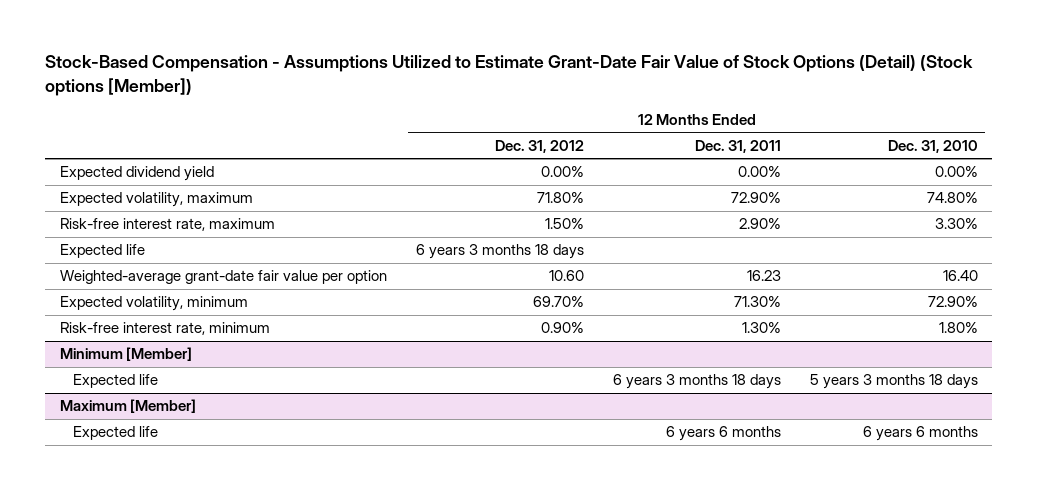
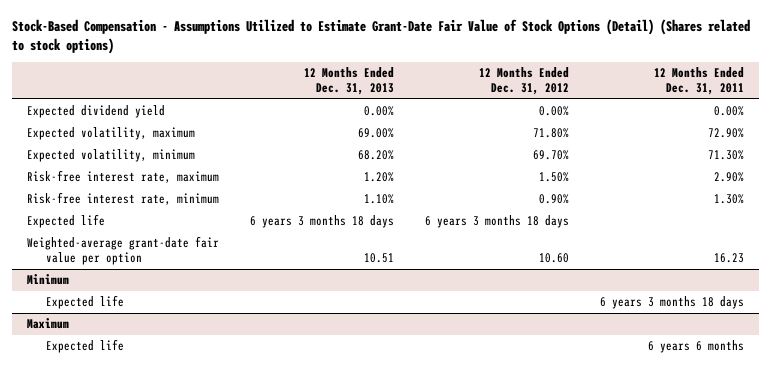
- Stock-Based Compensation - Assumptions Utilized to Estimate Grant-Date Fair Value of Stock Options (Detail) (Stock options [Member])
+ Stock-Based Compensation - Assumptions Utilized to Estimate Grant-Date Fair Value of Stock Options (Detail) (Shares related to stock options)
- | 12 Months Ended Dec. 31, 2012 | 12 Months Ended Dec. 31, 2011 | 12 Months Ended Dec. 31, 2010
+ | 12 Months Ended Dec. 31, 2013 | 12 Months Ended Dec. 31, 2012 | 12 Months Ended Dec. 31, 2011
moved up: Expected volatility, minimum | 68.20% | 69.70% | 71.30%
moved up: Risk-free interest rate, minimum | 1.10% | 0.90% | 1.30%
- Minimum [Member]
+ Minimum
- Maximum [Member]
+ Maximum

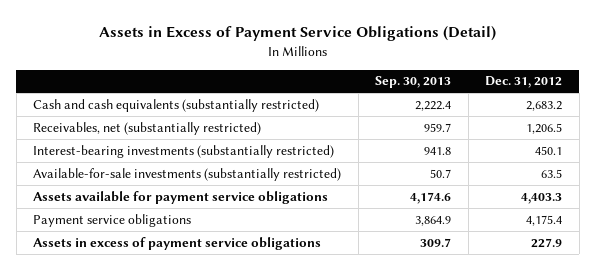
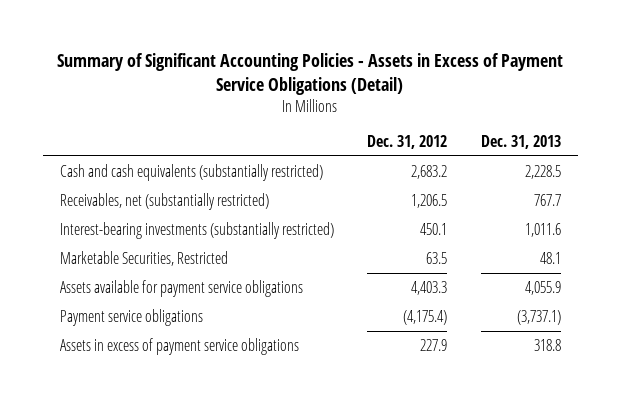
- Assets in Excess of Payment Service Obligations (Detail)
+ Summary of Significant Accounting Policies - Assets in Excess of Payment Service Obligations (Detail)
- | Sep. 30, 2013 | Dec. 31, 2012
+ | Dec. 31, 2012 | Dec. 31, 2013
- Available-for-sale investments (substantially restricted) | 50.7 | 63.5
+ Marketable Securities, Restricted | 63.5 | 48.1
- Payment service obligations | 3,864.9 | 4,175.4
+ Payment service obligations | (4,175.4) | (3,737.1)

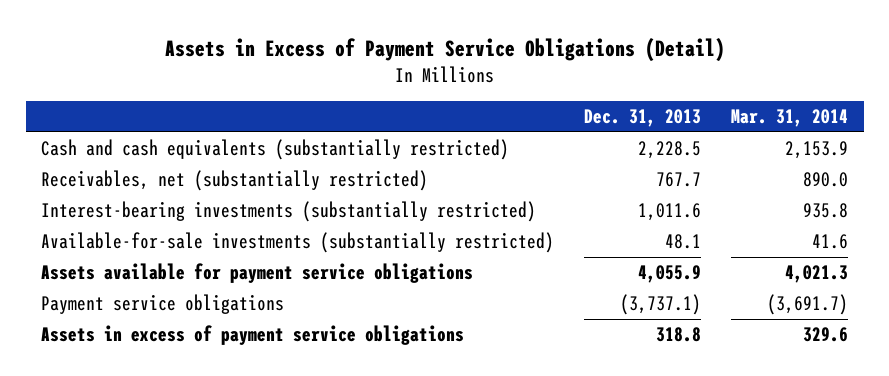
- Summary of Significant Accounting Policies - Assets in Excess of Payment Service Obligations (Detail)
+ Assets in Excess of Payment Service Obligations (Detail)
- | Dec. 31, 2012 | Dec. 31, 2013
+ | Dec. 31, 2013 | Mar. 31, 2014
- Marketable Securities, Restricted | 63.5 | 48.1
+ Available-for-sale investments (substantially restricted) | 48.1 | 41.6

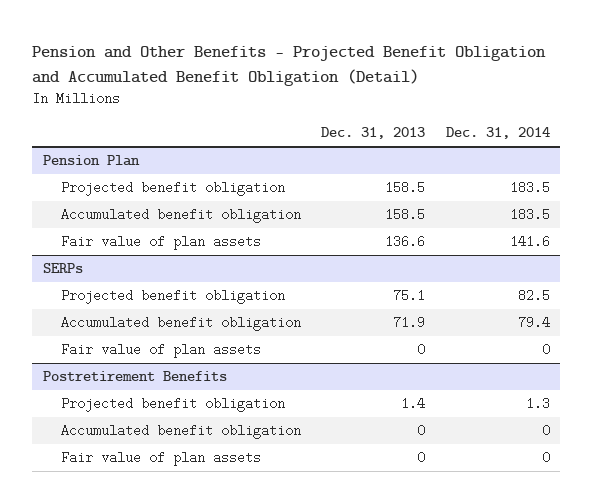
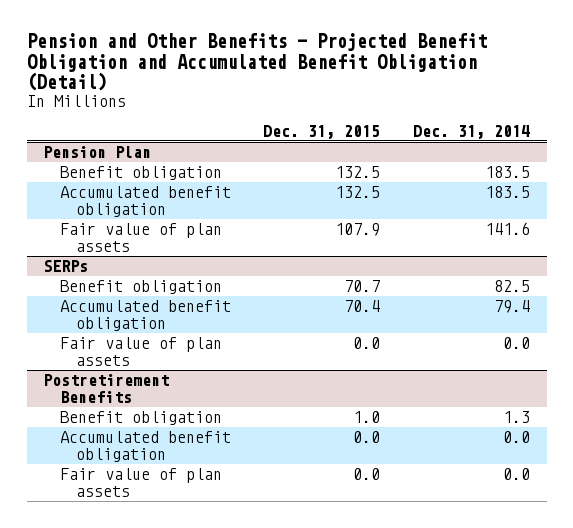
- | Dec. 31, 2013 | Dec. 31, 2014
+ | Dec. 31, 2015 | Dec. 31, 2014
@ Pension Plan
- Projected benefit obligation | 158.5 | 183.5
+ Benefit obligation | 132.5 | 183.5
@ SERPs
- Projected benefit obligation | 75.1 | 82.5
+ Benefit obligation | 70.7 | 82.5
- Fair value of plan assets | 0 | 0
+ Fair value of plan assets | 0.0 | 0.0
@ Postretirement Benefits
- Projected benefit obligation | 1.4 | 1.3
- Accumulated benefit obligation | 0 | 0
- Fair value of plan assets | 0 | 0
+ Benefit obligation | 1.0 | 1.3
+ Accumulated benefit obligation | 0.0 | 0.0
+ Fair value of plan assets | 0.0 | 0.0

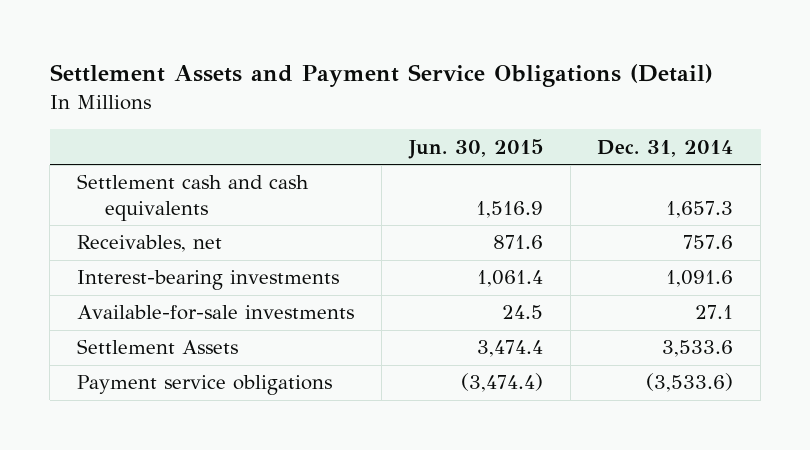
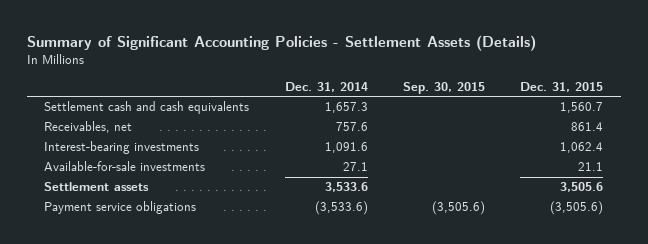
- Settlement Assets and Payment Service Obligations (Detail)
+ Summary of Significant Accounting Policies - Settlement Assets (Details)
- | Jun. 30, 2015 | Dec. 31, 2014
+ | Dec. 31, 2014 | Sep. 30, 2015 | Dec. 31, 2015
- Settlement Assets | 3,474.4 | 3,533.6
+ Settlement assets | 3,533.6 | | 3,505.6

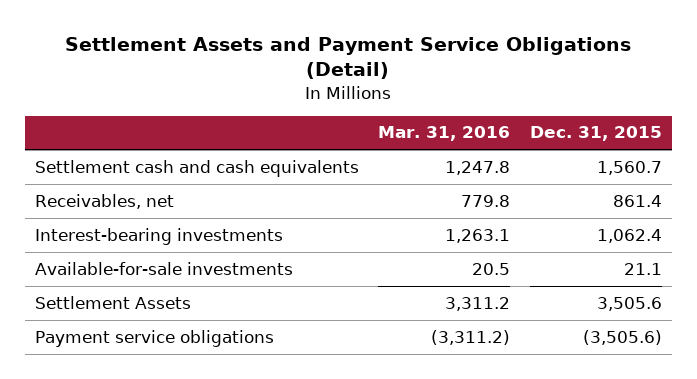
- Summary of Significant Accounting Policies - Settlement Assets (Details)
+ Settlement Assets and Payment Service Obligations (Detail)
- | Dec. 31, 2014 | Sep. 30, 2015 | Dec. 31, 2015
+ | Mar. 31, 2016 | Dec. 31, 2015
- Settlement assets | 3,533.6 | | 3,505.6
+ Settlement Assets | 3,311.2 | 3,505.6

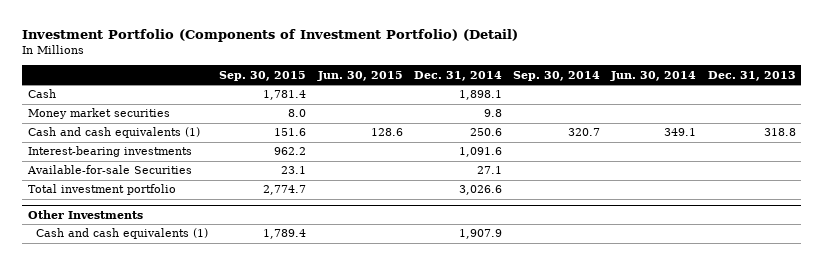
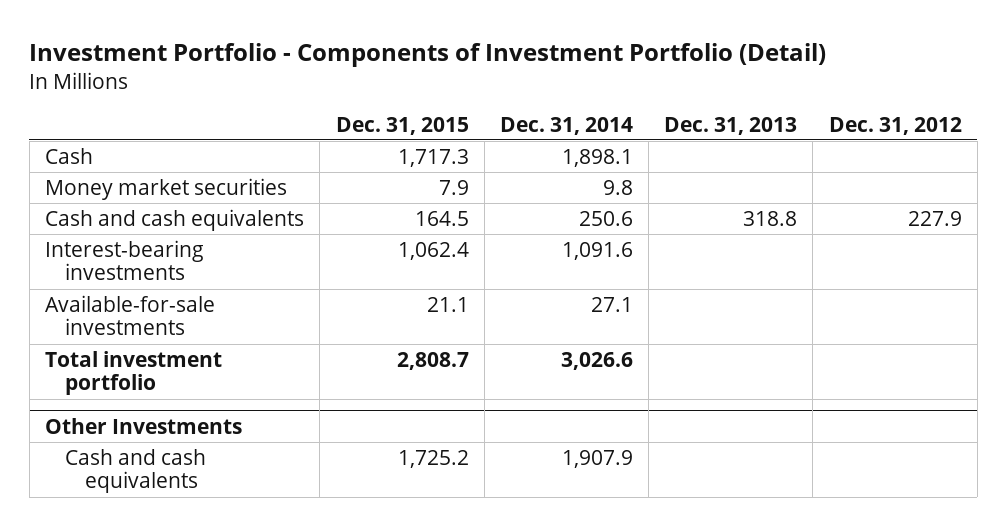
- Investment Portfolio (Components of Investment Portfolio) (Detail)
+ Investment Portfolio - Components of Investment Portfolio (Detail)
- | Sep. 30, 2015 | Jun. 30, 2015 | Dec. 31, 2014 | Sep. 30, 2014 | Jun. 30, 2014 | Dec. 31, 2013
+ | Dec. 31, 2015 | Dec. 31, 2014 | Dec. 31, 2013 | Dec. 31, 2012
- Cash and cash equivalents (1) | 151.6 | 128.6 | 250.6 | 320.7 | 349.1 | 318.8
+ Cash and cash equivalents | 164.5 | 250.6 | 318.8 | 227.9
- Available-for-sale Securities | 23.1 | | 27.1 | | |
+ Available-for-sale investments | 21.1 | 27.1 | |
@ Other Investments
- Cash and cash equivalents (1) | 1,789.4 | | 1,907.9 | | |
+ Cash and cash equivalents | 1,725.2 | 1,907.9 | |

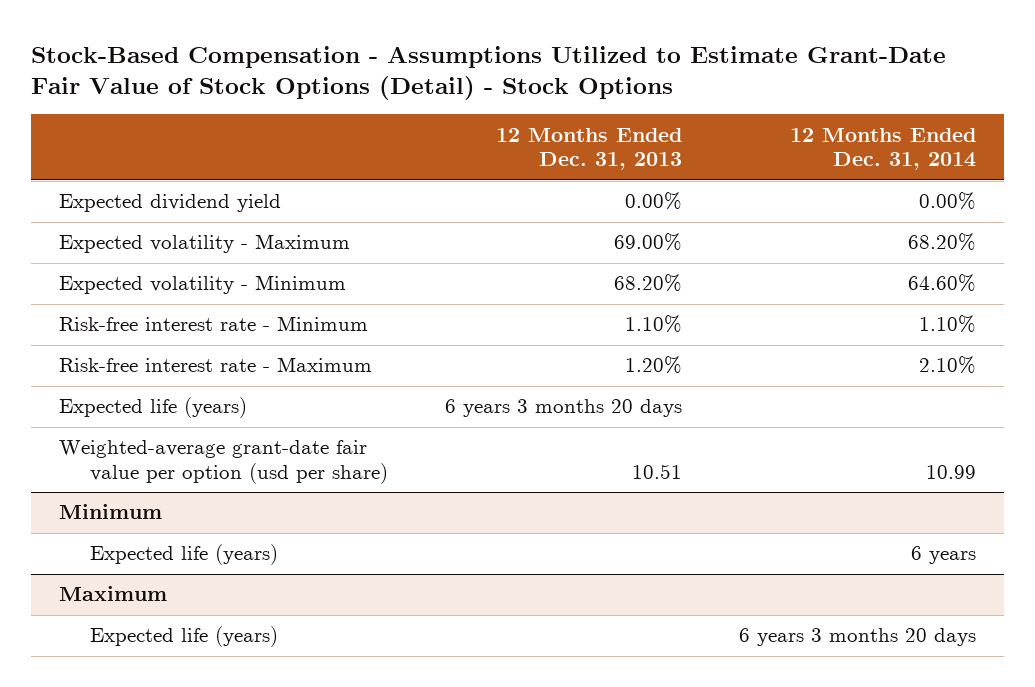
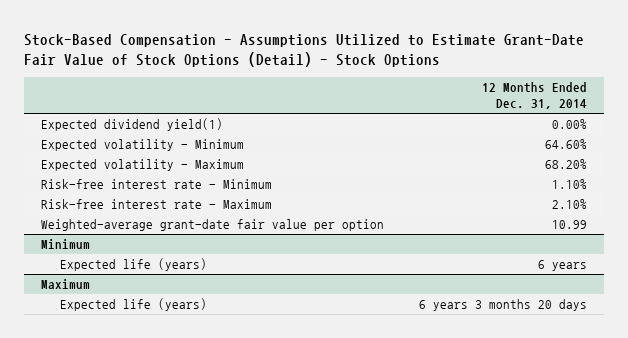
- | 12 Months Ended Dec. 31, 2013 | 12 Months Ended Dec. 31, 2014
+ | 12 Months Ended Dec. 31, 2014
- Expected dividend yield | 0.00% | 0.00%
+ Expected dividend yield(1) | 0.00%
moved down: Expected volatility - Maximum | 68.20%
- Expected life (years) | 6 years 3 months 20 days |
- Weighted-average grant-date fair value per option (usd per share) | 10.51 | 10.99
+ Weighted-average grant-date fair value per option | 10.99

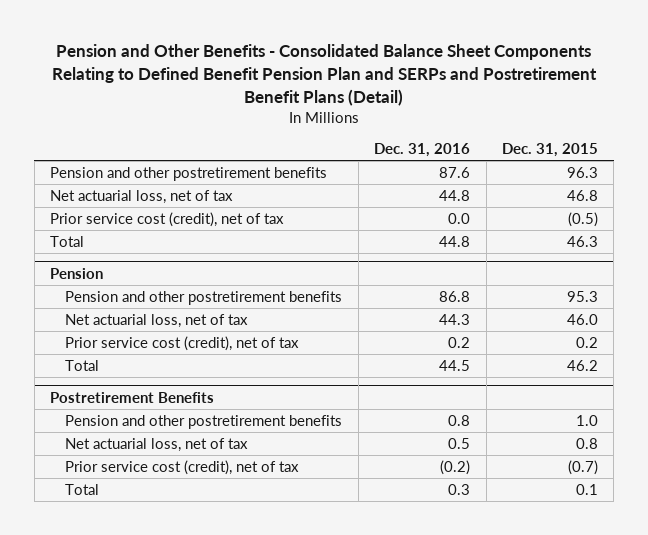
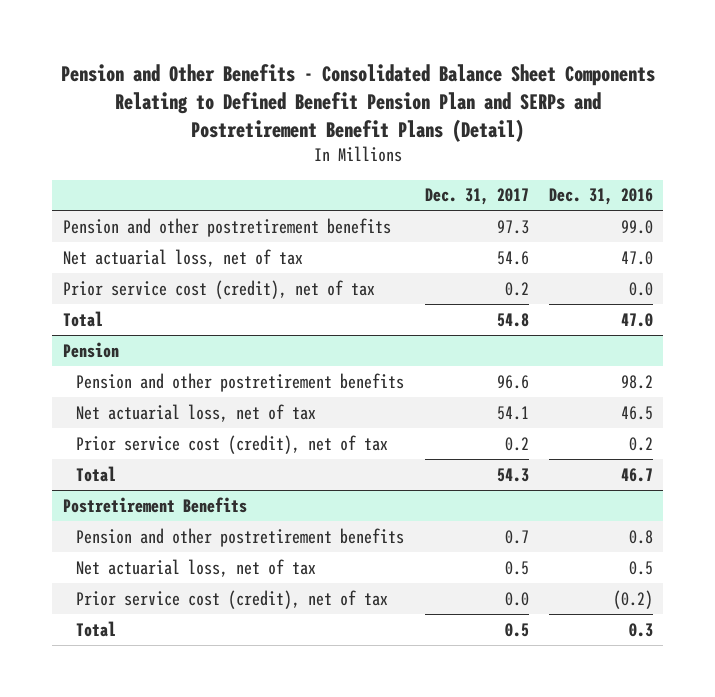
- | Dec. 31, 2016 | Dec. 31, 2015
+ | Dec. 31, 2017 | Dec. 31, 2016
- Pension and other postretirement benefits | 87.6 | 96.3
- Net actuarial loss, net of tax | 44.8 | 46.8
+ Pension and other postretirement benefits | 97.3 | 99.0
+ Net actuarial loss, net of tax | 54.6 | 47.0
- Total | 44.8 | 46.3
+ Total | 54.8 | 47.0
@ Pension
- Pension and other postretirement benefits | 86.8 | 95.3
- Net actuarial loss, net of tax | 44.3 | 46.0
+ Pension and other postretirement benefits | 96.6 | 98.2
+ Net actuarial loss, net of tax | 54.1 | 46.5
- Total | 44.5 | 46.2
+ Total | 54.3 | 46.7

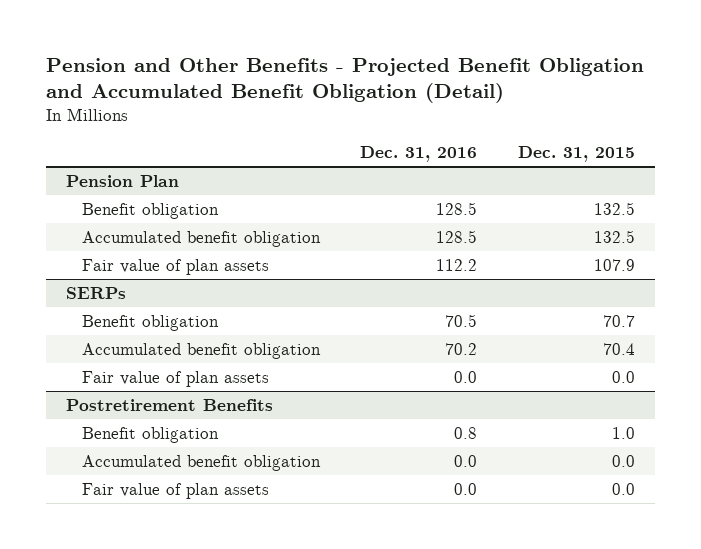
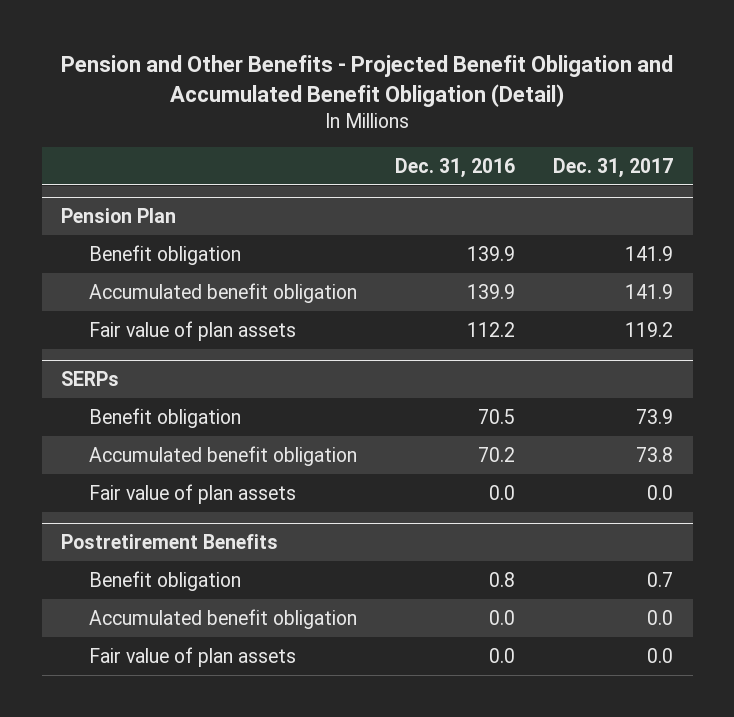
- | Dec. 31, 2016 | Dec. 31, 2015
+ | Dec. 31, 2016 | Dec. 31, 2017
@ Pension Plan
- Benefit obligation | 128.5 | 132.5
- Accumulated benefit obligation | 128.5 | 132.5
+ Benefit obligation | 139.9 | 141.9
+ Accumulated benefit obligation | 139.9 | 141.9

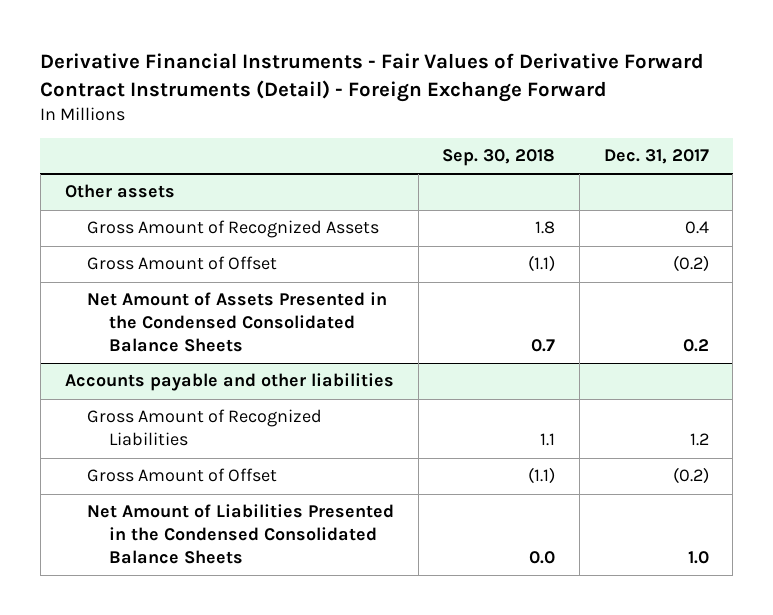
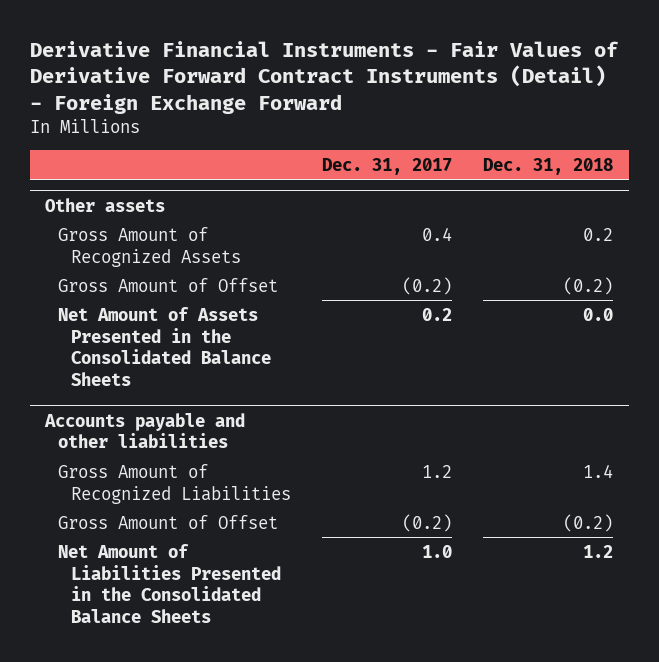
- | Sep. 30, 2018 | Dec. 31, 2017
+ | Dec. 31, 2017 | Dec. 31, 2018
@ Other assets
- Net Amount of Assets Presented in the Condensed Consolidated Balance Sheets | 0.7 | 0.2
+ Net Amount of Assets Presented in the Consolidated Balance Sheets | 0.2 | 0.0
@ Accounts payable and other liabilities
- Net Amount of Liabilities Presented in the Condensed Consolidated Balance Sheets | 0.0 | 1.0
+ Net Amount of Liabilities Presented in the Consolidated Balance Sheets | 1.0 | 1.2

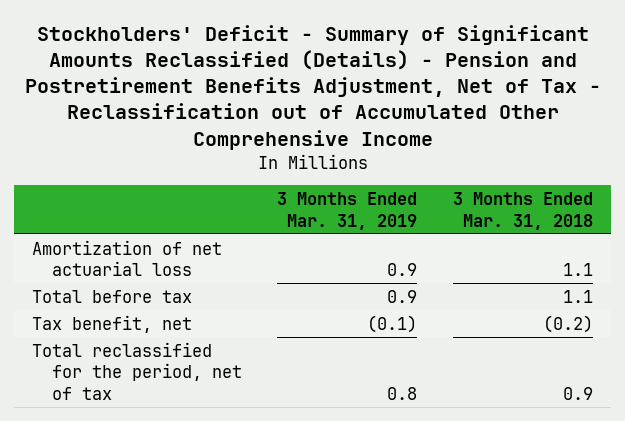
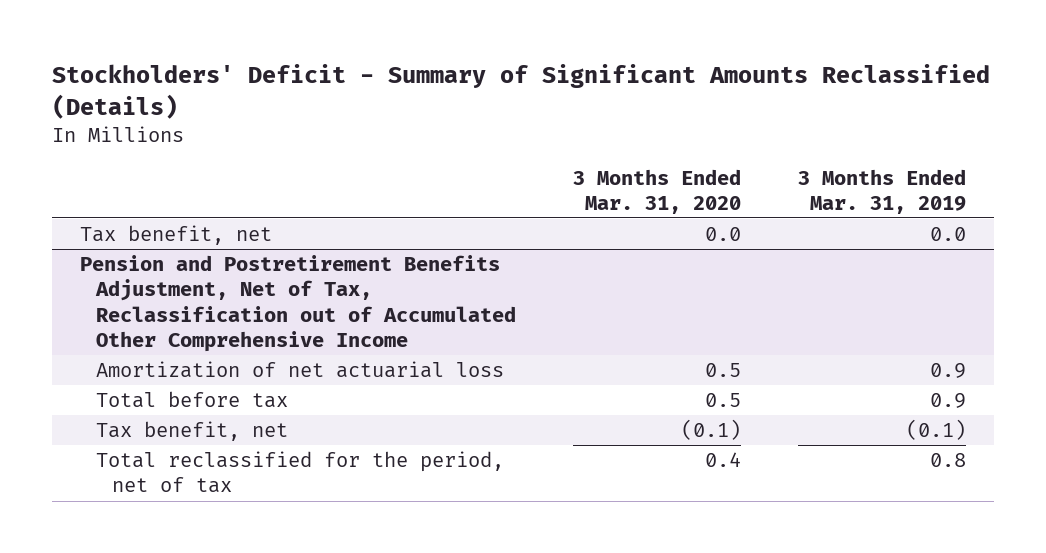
- Stockholders' Deficit - Summary of Significant Amounts Reclassified (Details) - Pension and Postretirement Benefits Adjustment, Net of Tax - Reclassification out of Accumulated Other Comprehensive Income
+ Stockholders' Deficit - Summary of Significant Amounts Reclassified (Details)
- | 3 Months Ended Mar. 31, 2019 | 3 Months Ended Mar. 31, 2018
+ | 3 Months Ended Mar. 31, 2020 | 3 Months Ended Mar. 31, 2019
+ Tax benefit, net | 0.0 | 0.0
+ Pension and Postretirement Benefits Adjustment, Net of Tax, Reclassification out of Accumulated Other Comprehensive Income

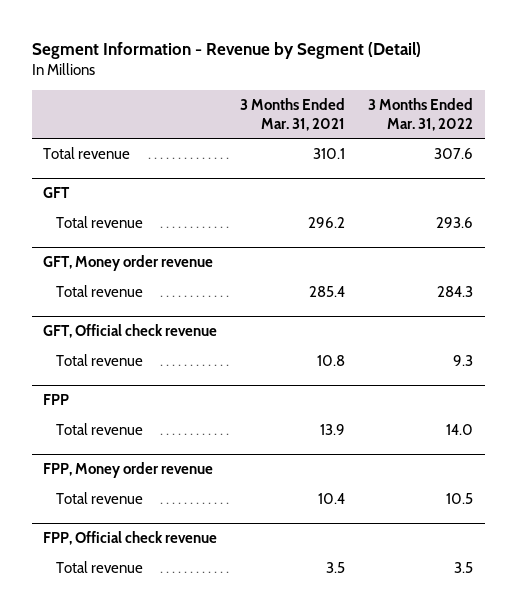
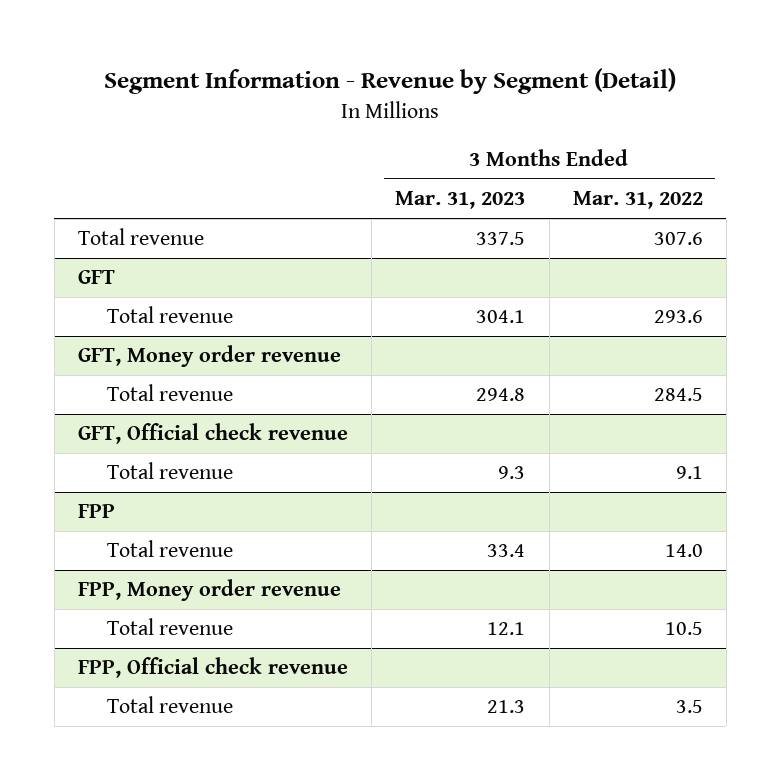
- | 3 Months Ended Mar. 31, 2021 | 3 Months Ended Mar. 31, 2022
+ | 3 Months Ended Mar. 31, 2023 | 3 Months Ended Mar. 31, 2022
@ GFT, Money order revenue
- Total revenue | 285.4 | 284.3
+ Total revenue | 294.8 | 284.5
@ GFT, Official check revenue
- Total revenue | 10.8 | 9.3
+ Total revenue | 9.3 | 9.1

